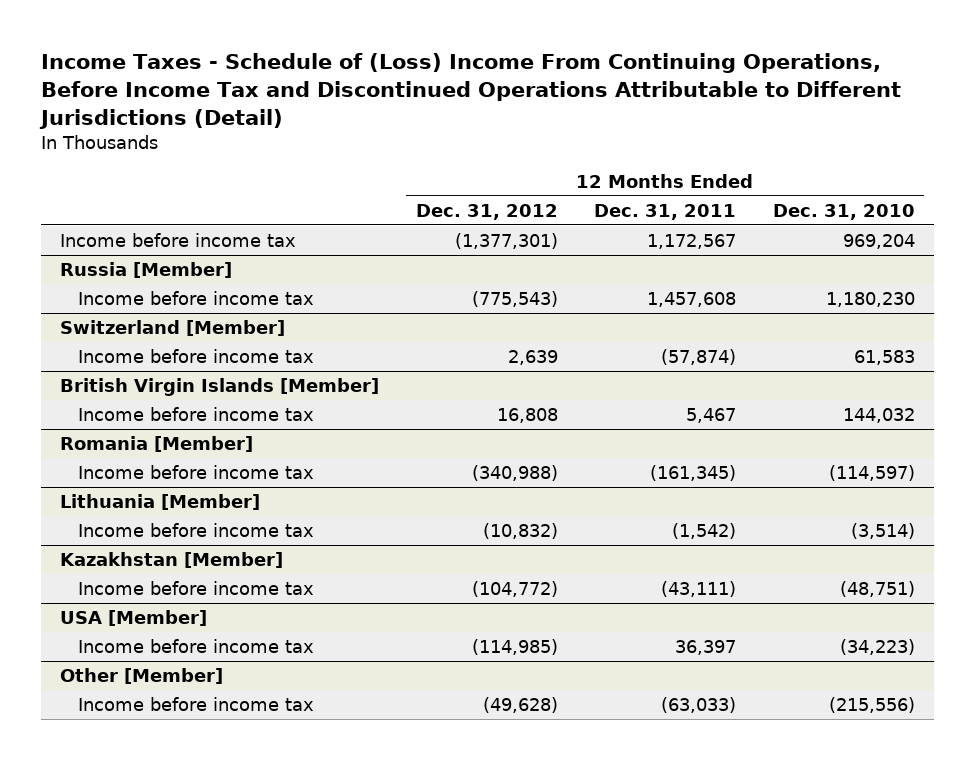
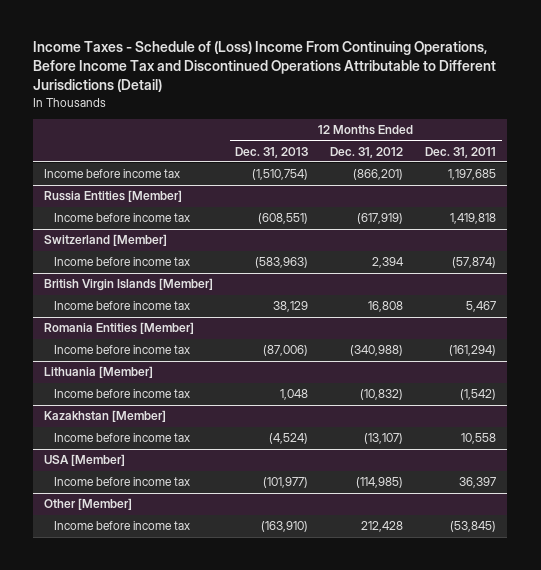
- | 12 Months Ended Dec. 31, 2012 | 12 Months Ended Dec. 31, 2011 | 12 Months Ended Dec. 31, 2010
+ | 12 Months Ended Dec. 31, 2013 | 12 Months Ended Dec. 31, 2012 | 12 Months Ended Dec. 31, 2011
- Income before income tax | (1,377,301) | 1,172,567 | 969,204
- Russia [Member]
- Income before income tax | (775,543) | 1,457,608 | 1,180,230
+ Income before income tax | (1,510,754) | (866,201) | 1,197,685
+ Russia Entities [Member]
+ Income before income tax | (608,551) | (617,919) | 1,419,818
@ Switzerland [Member]
- Income before income tax | 2,639 | (57,874) | 61,583
+ Income before income tax | (583,963) | 2,394 | (57,874)
- Romania [Member]
- Income before income tax | (340,988) | (161,345) | (114,597)
+ Romania Entities [Member]
+ Income before income tax | (87,006) | (340,988) | (161,294)
@ Kazakhstan [Member]
- Income before income tax | (104,772) | (43,111) | (48,751)
+ Income before income tax | (4,524) | (13,107) | 10,558
@ Other [Member]
- Income before income tax | (49,628) | (63,033) | (215,556)
+ Income before income tax | (163,910) | 212,428 | (53,845)

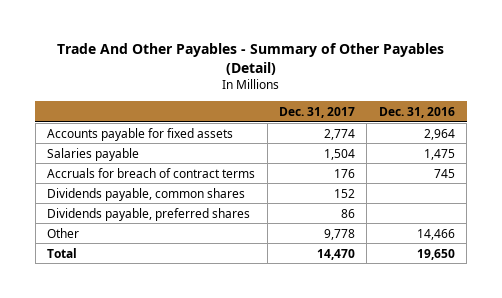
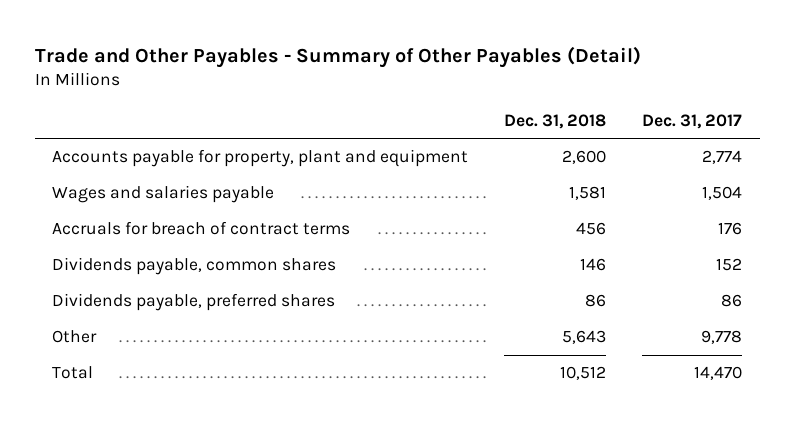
- Trade And Other Payables - Summary of Other Payables (Detail)
+ Trade and Other Payables - Summary of Other Payables (Detail)
- | Dec. 31, 2017 | Dec. 31, 2016
+ | Dec. 31, 2018 | Dec. 31, 2017
- Accounts payable for fixed assets | 2,774 | 2,964
- Salaries payable | 1,504 | 1,475
+ Accounts payable for property, plant and equipment | 2,600 | 2,774
+ Wages and salaries payable | 1,581 | 1,504

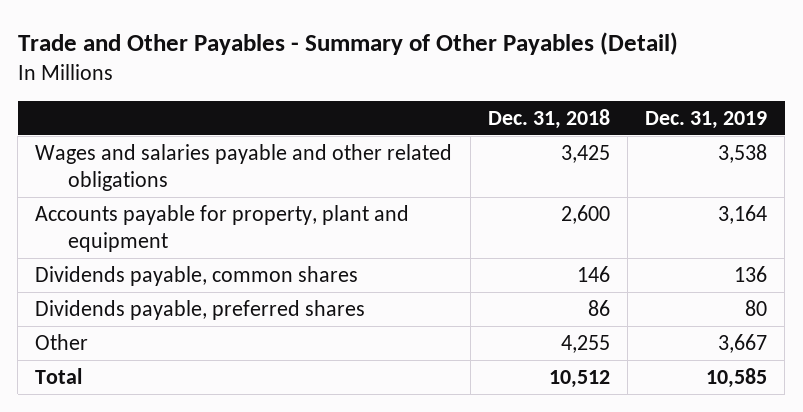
- | Dec. 31, 2018 | Dec. 31, 2017
+ | Dec. 31, 2018 | Dec. 31, 2019
+ Wages and salaries payable and other related obligations | 3,425 | 3,538
- Wages and salaries payable | 1,581 | 1,504
- Accruals for breach of contract terms | 456 | 176
- Other | 5,643 | 9,778
+ Other | 4,255 | 3,667

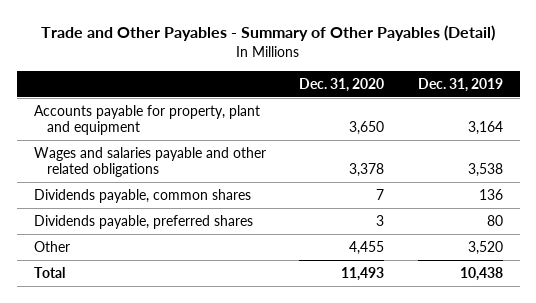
- | Dec. 31, 2018 | Dec. 31, 2019
+ | Dec. 31, 2020 | Dec. 31, 2019
moved down: Wages and salaries payable and other related obligations | 3,378 | 3,538
- Other | 4,255 | 3,667
- Total | 10,512 | 10,585
+ Other | 4,455 | 3,520
+ Total | 11,493 | 10,438

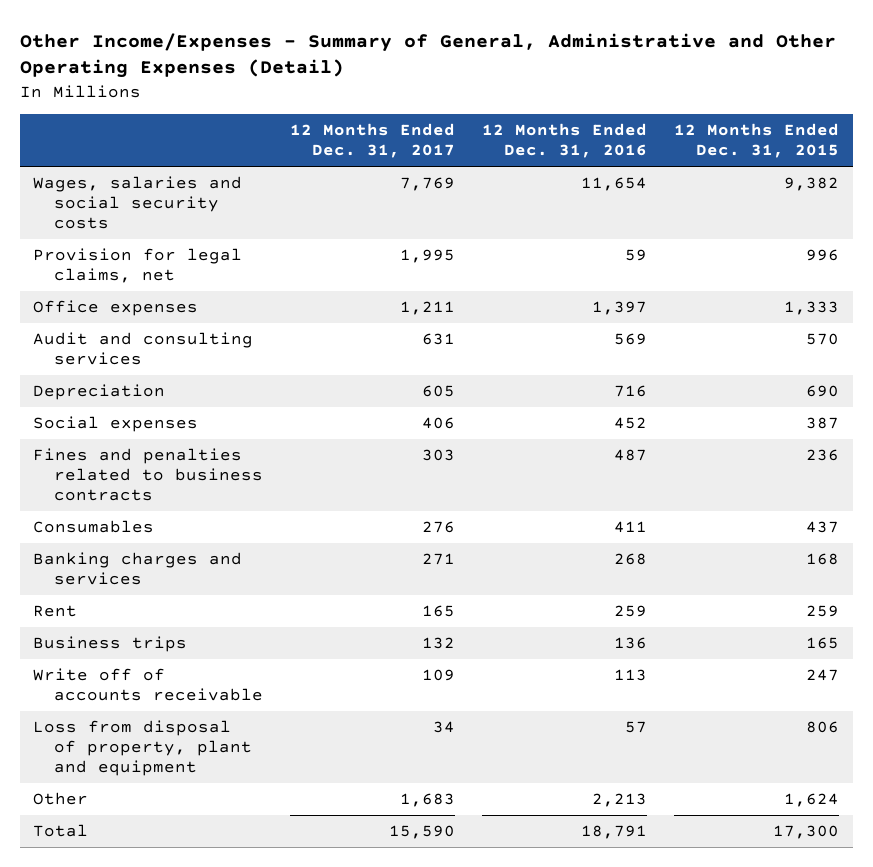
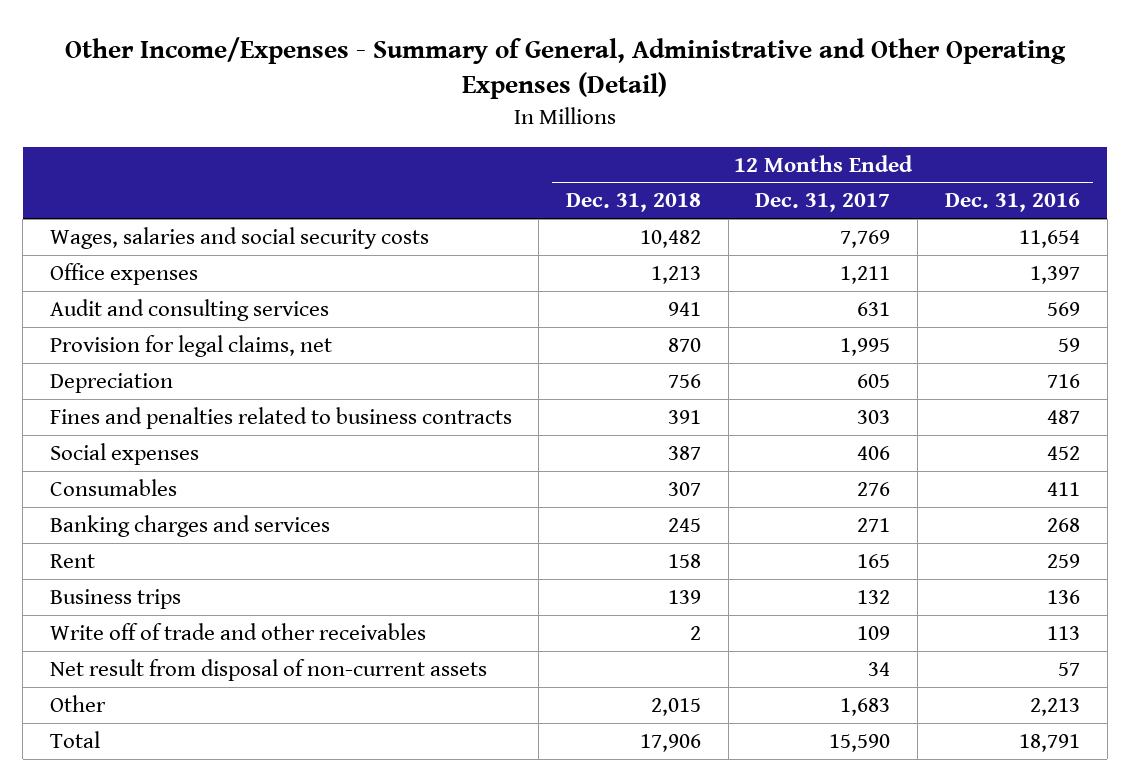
- | 12 Months Ended Dec. 31, 2017 | 12 Months Ended Dec. 31, 2016 | 12 Months Ended Dec. 31, 2015
+ | 12 Months Ended Dec. 31, 2018 | 12 Months Ended Dec. 31, 2017 | 12 Months Ended Dec. 31, 2016
moved down: Provision for legal claims, net | 870 | 1,995 | 59
moved down: Social expenses | 387 | 406 | 452
- Write off of accounts receivable | 109 | 113 | 247
- Loss from disposal of property, plant and equipment | 34 | 57 | 806
+ Write off of trade and other receivables | 2 | 109 | 113
+ Net result from disposal of non-current assets | | 34 | 57

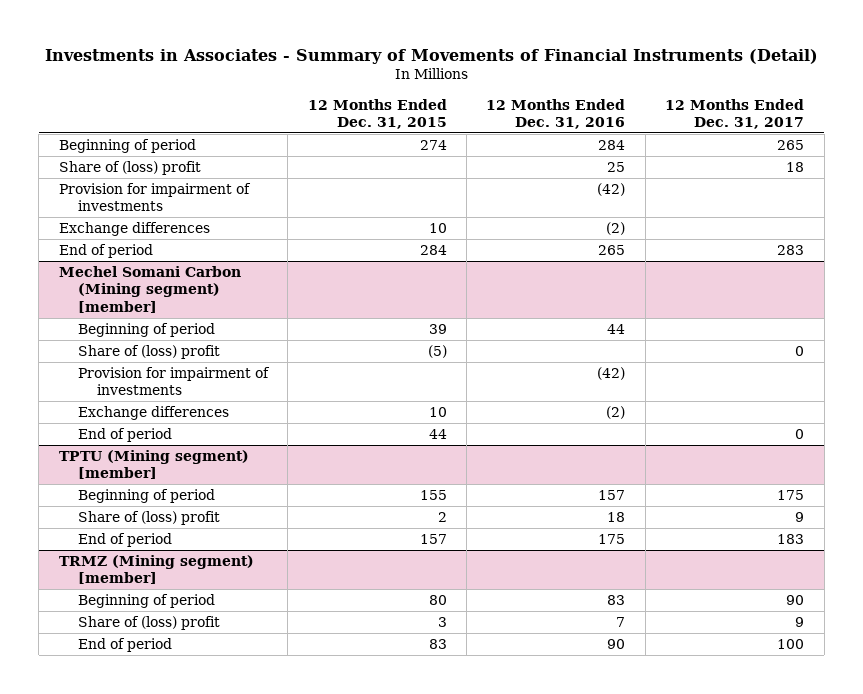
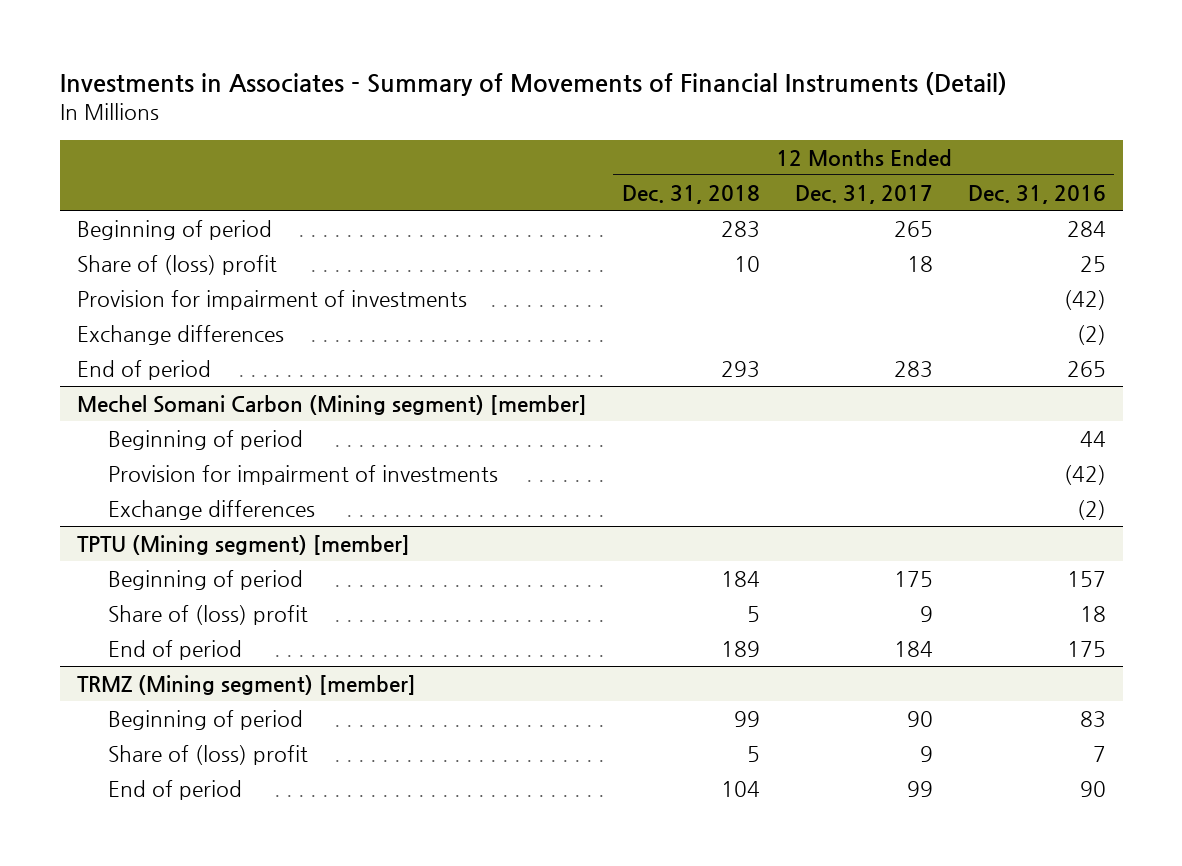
- | 12 Months Ended Dec. 31, 2015 | 12 Months Ended Dec. 31, 2016 | 12 Months Ended Dec. 31, 2017
+ | 12 Months Ended Dec. 31, 2018 | 12 Months Ended Dec. 31, 2017 | 12 Months Ended Dec. 31, 2016
@ Mechel Somani Carbon (Mining segment) [member]
- Share of (loss) profit | (5) | | 0
- End of period | 44 | | 0
@ TPTU (Mining segment) [member]
- End of period | 157 | 175 | 183
+ End of period | 189 | 184 | 175
@ TRMZ (Mining segment) [member]
- End of period | 83 | 90 | 100
+ End of period | 104 | 99 | 90

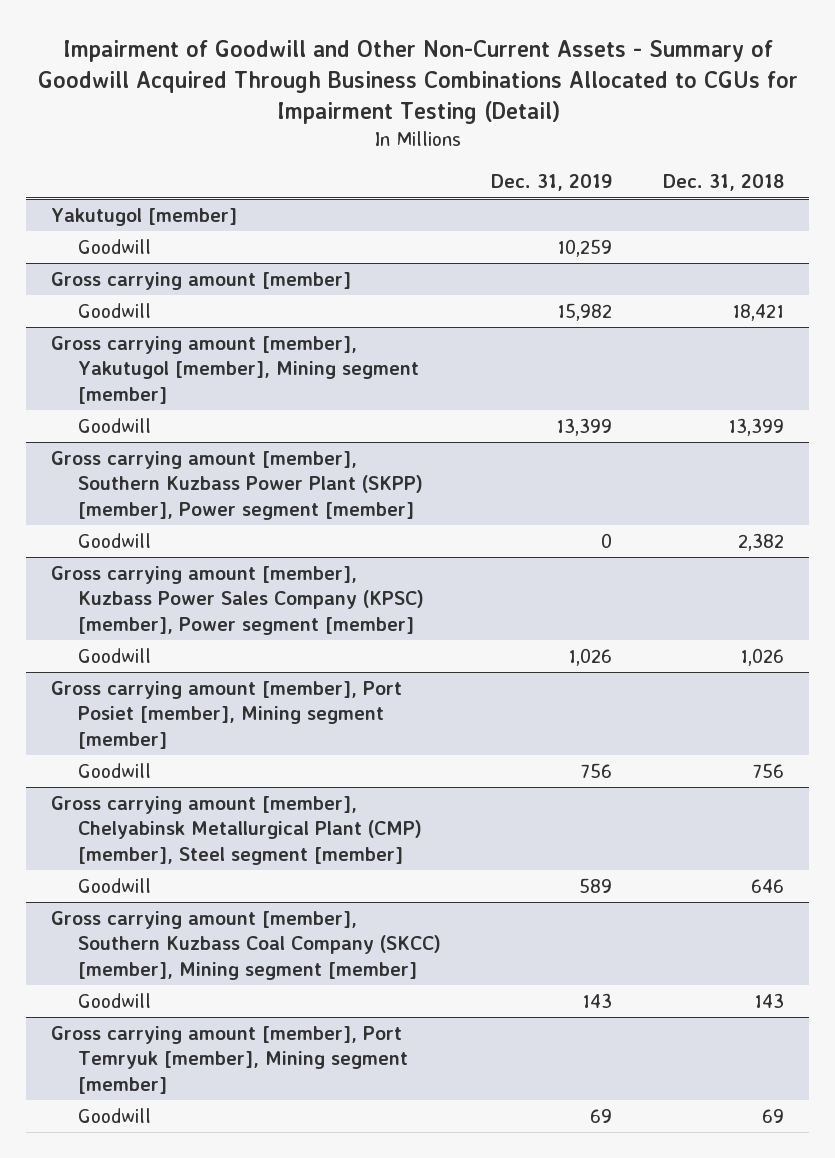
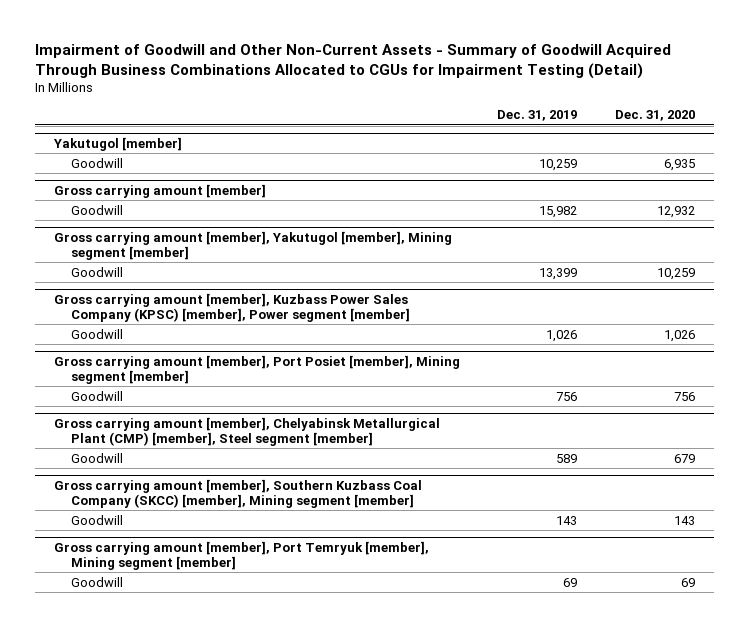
- | Dec. 31, 2019 | Dec. 31, 2018
+ | Dec. 31, 2019 | Dec. 31, 2020
- Gross carrying amount [member], Southern Kuzbass Power Plant (SKPP) [member], Power segment [member]
- Goodwill | 0 | 2,382

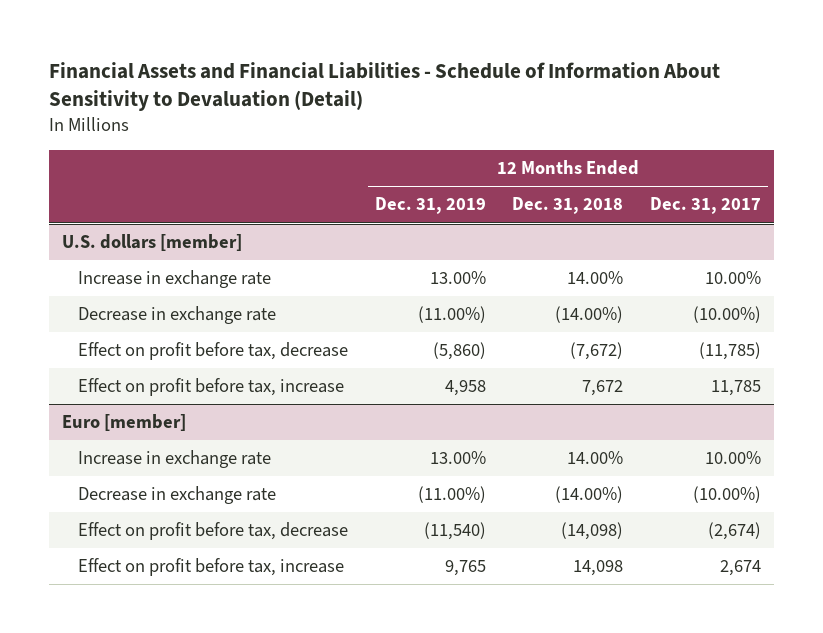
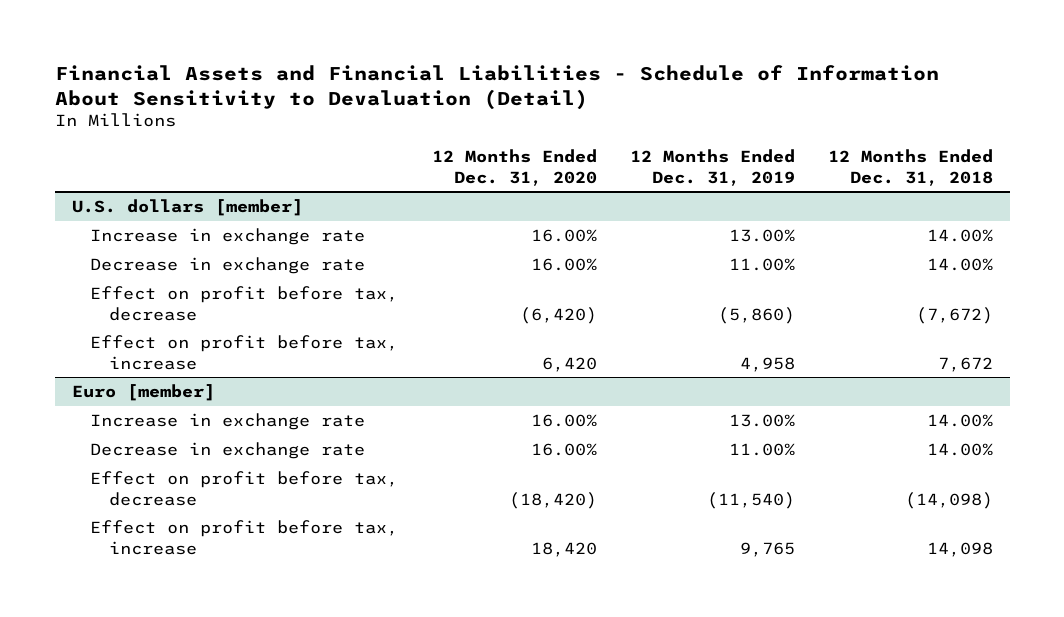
- | 12 Months Ended Dec. 31, 2019 | 12 Months Ended Dec. 31, 2018 | 12 Months Ended Dec. 31, 2017
+ | 12 Months Ended Dec. 31, 2020 | 12 Months Ended Dec. 31, 2019 | 12 Months Ended Dec. 31, 2018
@ U.S. dollars [member]
- Decrease in exchange rate | (11.00%) | (14.00%) | (10.00%)
+ Decrease in exchange rate | 16.00% | 11.00% | 14.00%
@ Euro [member]
- Decrease in exchange rate | (11.00%) | (14.00%) | (10.00%)
+ Decrease in exchange rate | 16.00% | 11.00% | 14.00%

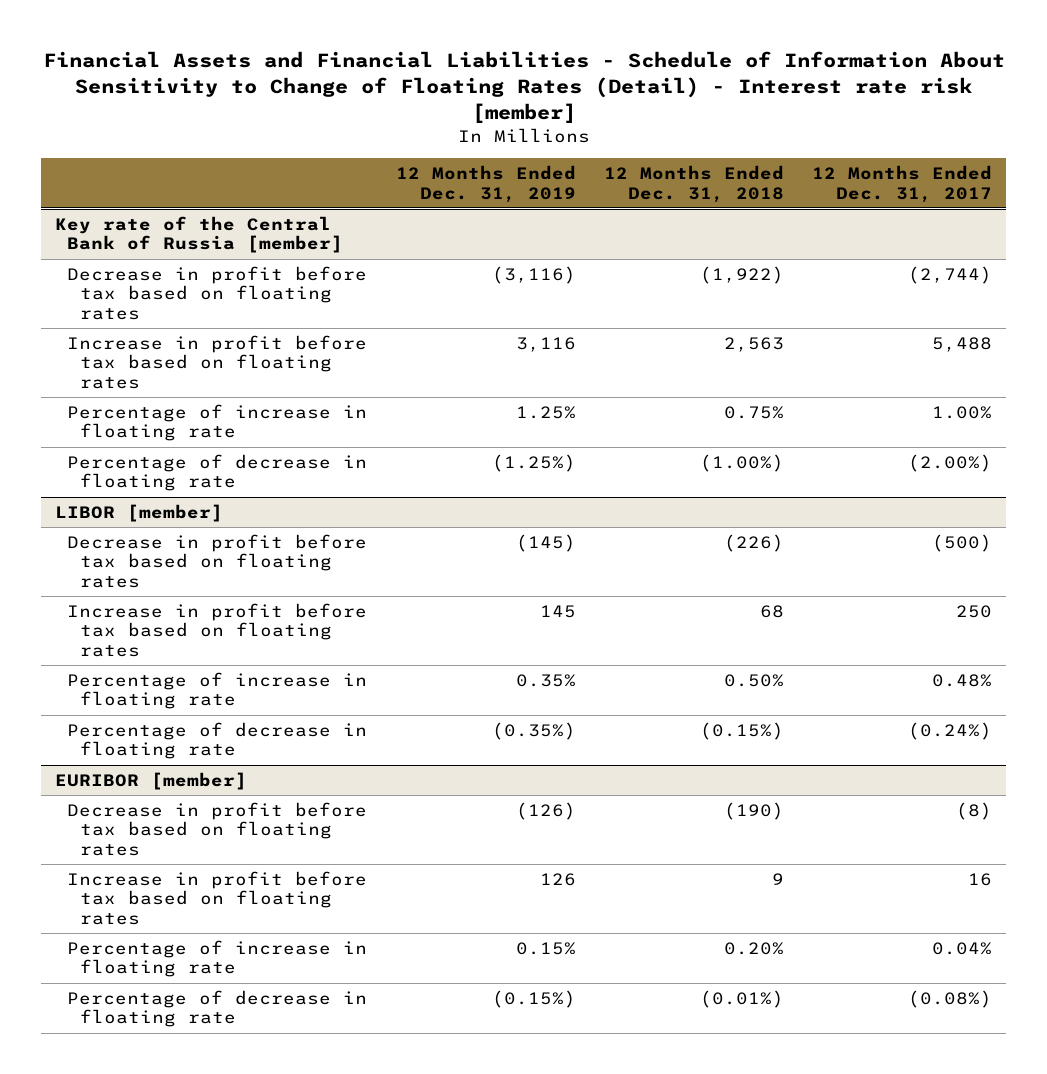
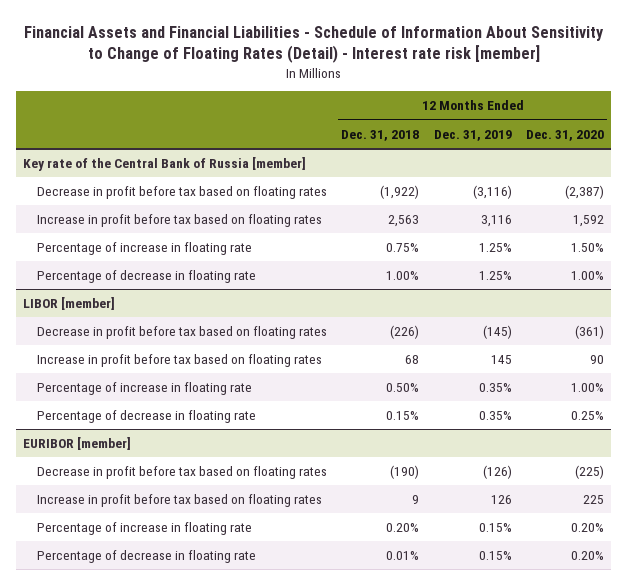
- | 12 Months Ended Dec. 31, 2019 | 12 Months Ended Dec. 31, 2018 | 12 Months Ended Dec. 31, 2017
+ | 12 Months Ended Dec. 31, 2018 | 12 Months Ended Dec. 31, 2019 | 12 Months Ended Dec. 31, 2020
@ Key rate of the Central Bank of Russia [member]
- Percentage of decrease in floating rate | (1.25%) | (1.00%) | (2.00%)
+ Percentage of decrease in floating rate | 1.00% | 1.25% | 1.00%
@ LIBOR [member]
- Percentage of decrease in floating rate | (0.35%) | (0.15%) | (0.24%)
+ Percentage of decrease in floating rate | 0.15% | 0.35% | 0.25%
@ EURIBOR [member]
- Percentage of decrease in floating rate | (0.15%) | (0.01%) | (0.08%)
+ Percentage of decrease in floating rate | 0.01% | 0.15% | 0.20%

